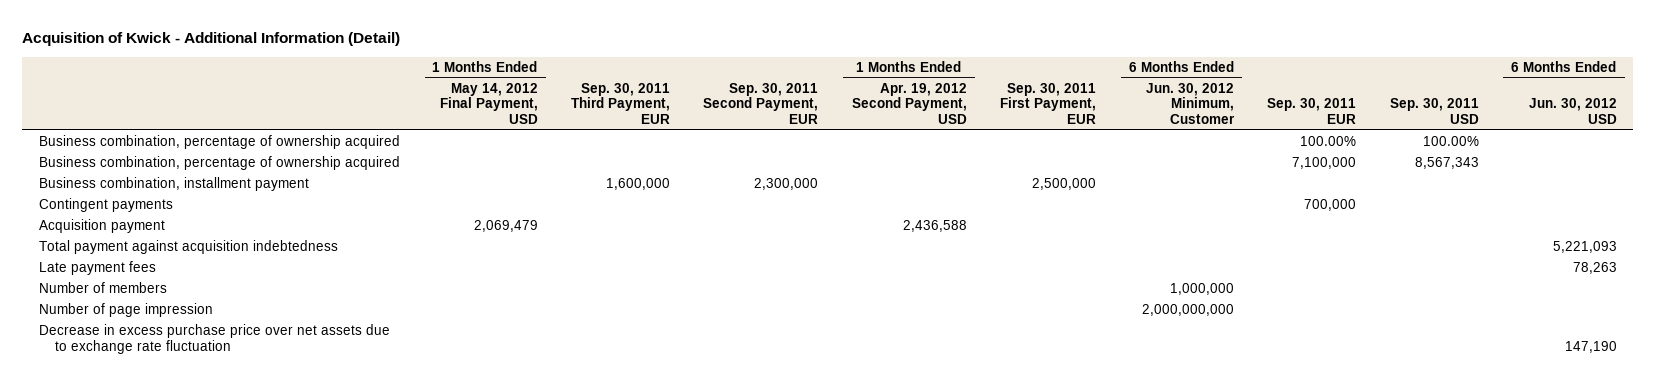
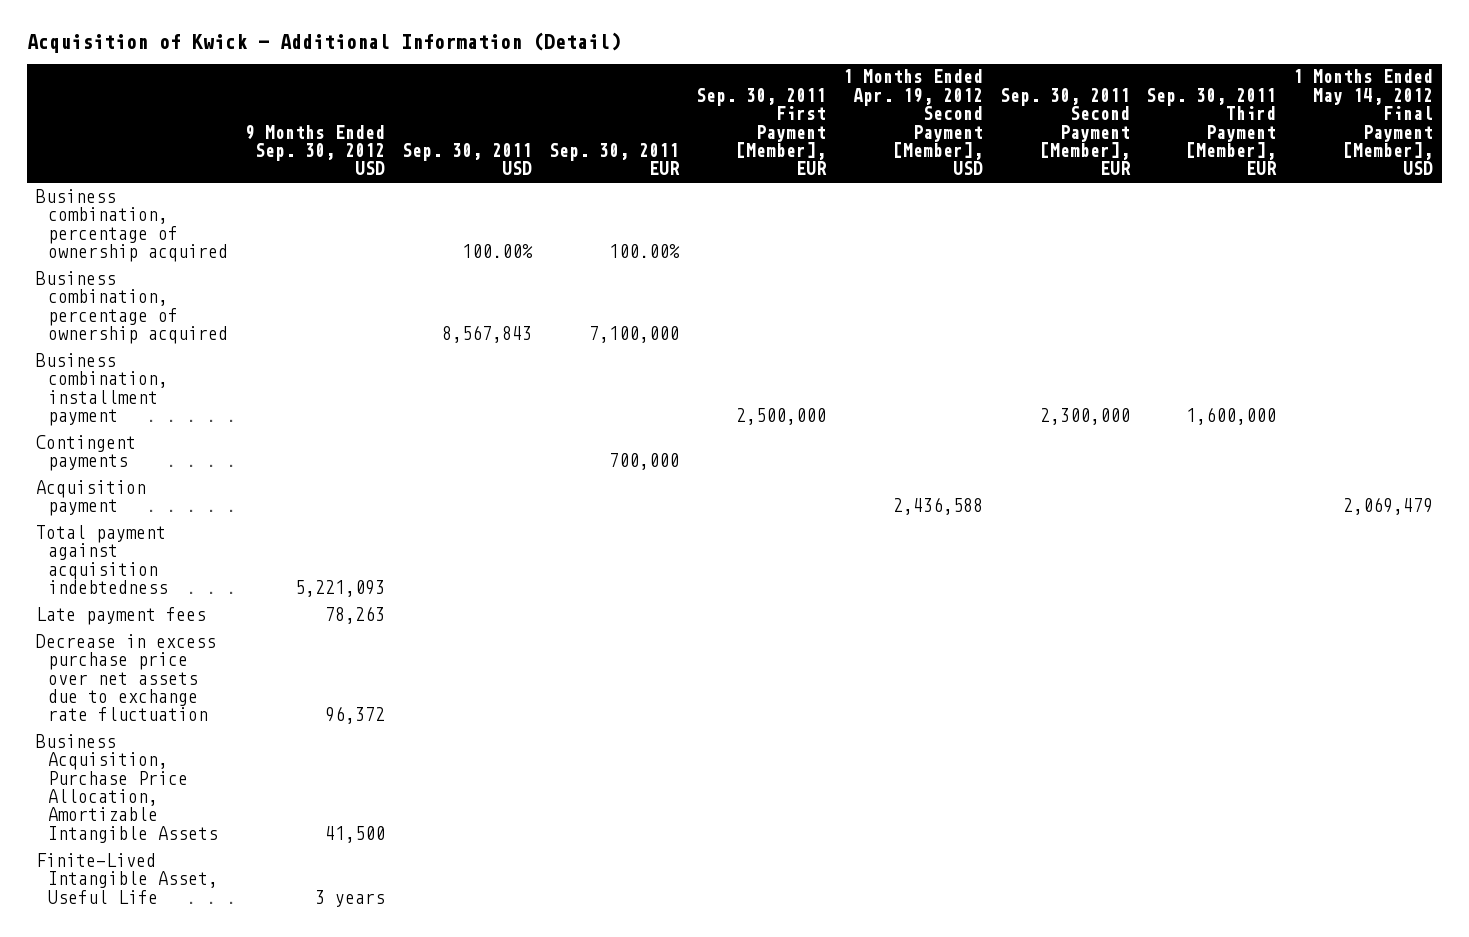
- | 1 Months Ended May 14, 2012 Final Payment, USD | Sep. 30, 2011 Third Payment, EUR | Sep. 30, 2011 Second Payment, EUR | 1 Months Ended Apr. 19, 2012 Second Payment, USD | Sep. 30, 2011 First Payment, EUR | 6 Months Ended Jun. 30, 2012 Minimum, Customer | Sep. 30, 2011 EUR | Sep. 30, 2011 USD | 6 Months Ended Jun. 30, 2012 USD
+ | 9 Months Ended Sep. 30, 2012 USD | Sep. 30, 2011 USD | Sep. 30, 2011 EUR | Sep. 30, 2011 First Payment [Member], EUR | 1 Months Ended Apr. 19, 2012 Second Payment [Member], USD | Sep. 30, 2011 Second Payment [Member], EUR | Sep. 30, 2011 Third Payment [Member], EUR | 1 Months Ended May 14, 2012 Final Payment [Member], USD
- Business combination, percentage of ownership acquired | | | | | | | 7,100,000 | 8,567,343 |
+ Business combination, percentage of ownership acquired | | 8,567,843 | 7,100,000 | | | | |
- Number of members | | | | | | 1,000,000 | | |
- Number of page impression | | | | | | 2,000,000,000 | | |
+ Business Acquisition, Purchase Price Allocation, Amortizable Intangible Assets | 41,500 | | | | | | |
+ Finite-Lived Intangible Asset, Useful Life | 3 years | | | | | | |

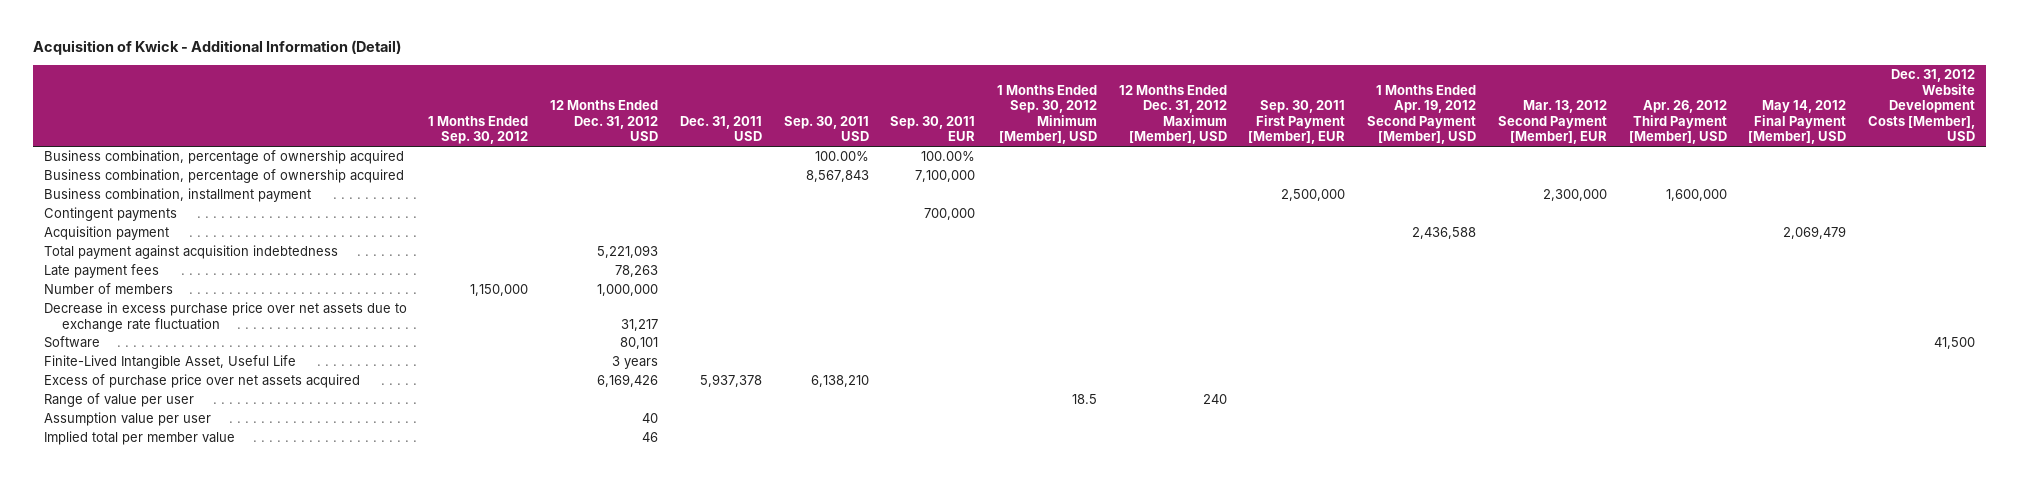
- | 9 Months Ended Sep. 30, 2012 USD | Sep. 30, 2011 USD | Sep. 30, 2011 EUR | Sep. 30, 2011 First Payment [Member], EUR | 1 Months Ended Apr. 19, 2012 Second Payment [Member], USD | Sep. 30, 2011 Second Payment [Member], EUR | Sep. 30, 2011 Third Payment [Member], EUR | 1 Months Ended May 14, 2012 Final Payment [Member], USD
+ | 1 Months Ended Sep. 30, 2012 | 12 Months Ended Dec. 31, 2012 USD | Dec. 31, 2011 USD | Sep. 30, 2011 USD | Sep. 30, 2011 EUR | 1 Months Ended Sep. 30, 2012 Minimum [Member], USD | 12 Months Ended Dec. 31, 2012 Maximum [Member], USD | Sep. 30, 2011 First Payment [Member], EUR | 1 Months Ended Apr. 19, 2012 Second Payment [Member], USD | Mar. 13, 2012 Second Payment [Member], EUR | Apr. 26, 2012 Third Payment [Member], USD | May 14, 2012 Final Payment [Member], USD | Dec. 31, 2012 Website Development Costs [Member], USD
+ Number of members | 1,150,000 | 1,000,000 | | | | | | | | | | |
- Business Acquisition, Purchase Price Allocation, Amortizable Intangible Assets | 41,500 | | | | | | |
+ Software | | 80,101 | | | | | | | | | | | 41,500
+ Excess of purchase price over net assets acquired | | 6,169,426 | 5,937,378 | 6,138,210 | | | | | | | | |
+ Range of value per user | | | | | | 18.5 | 240 | | | | | |
+ Assumption value per user | | 40 | | | | | | | | | | |
+ Implied total per member value | | 46 | | | | | | | | | | |

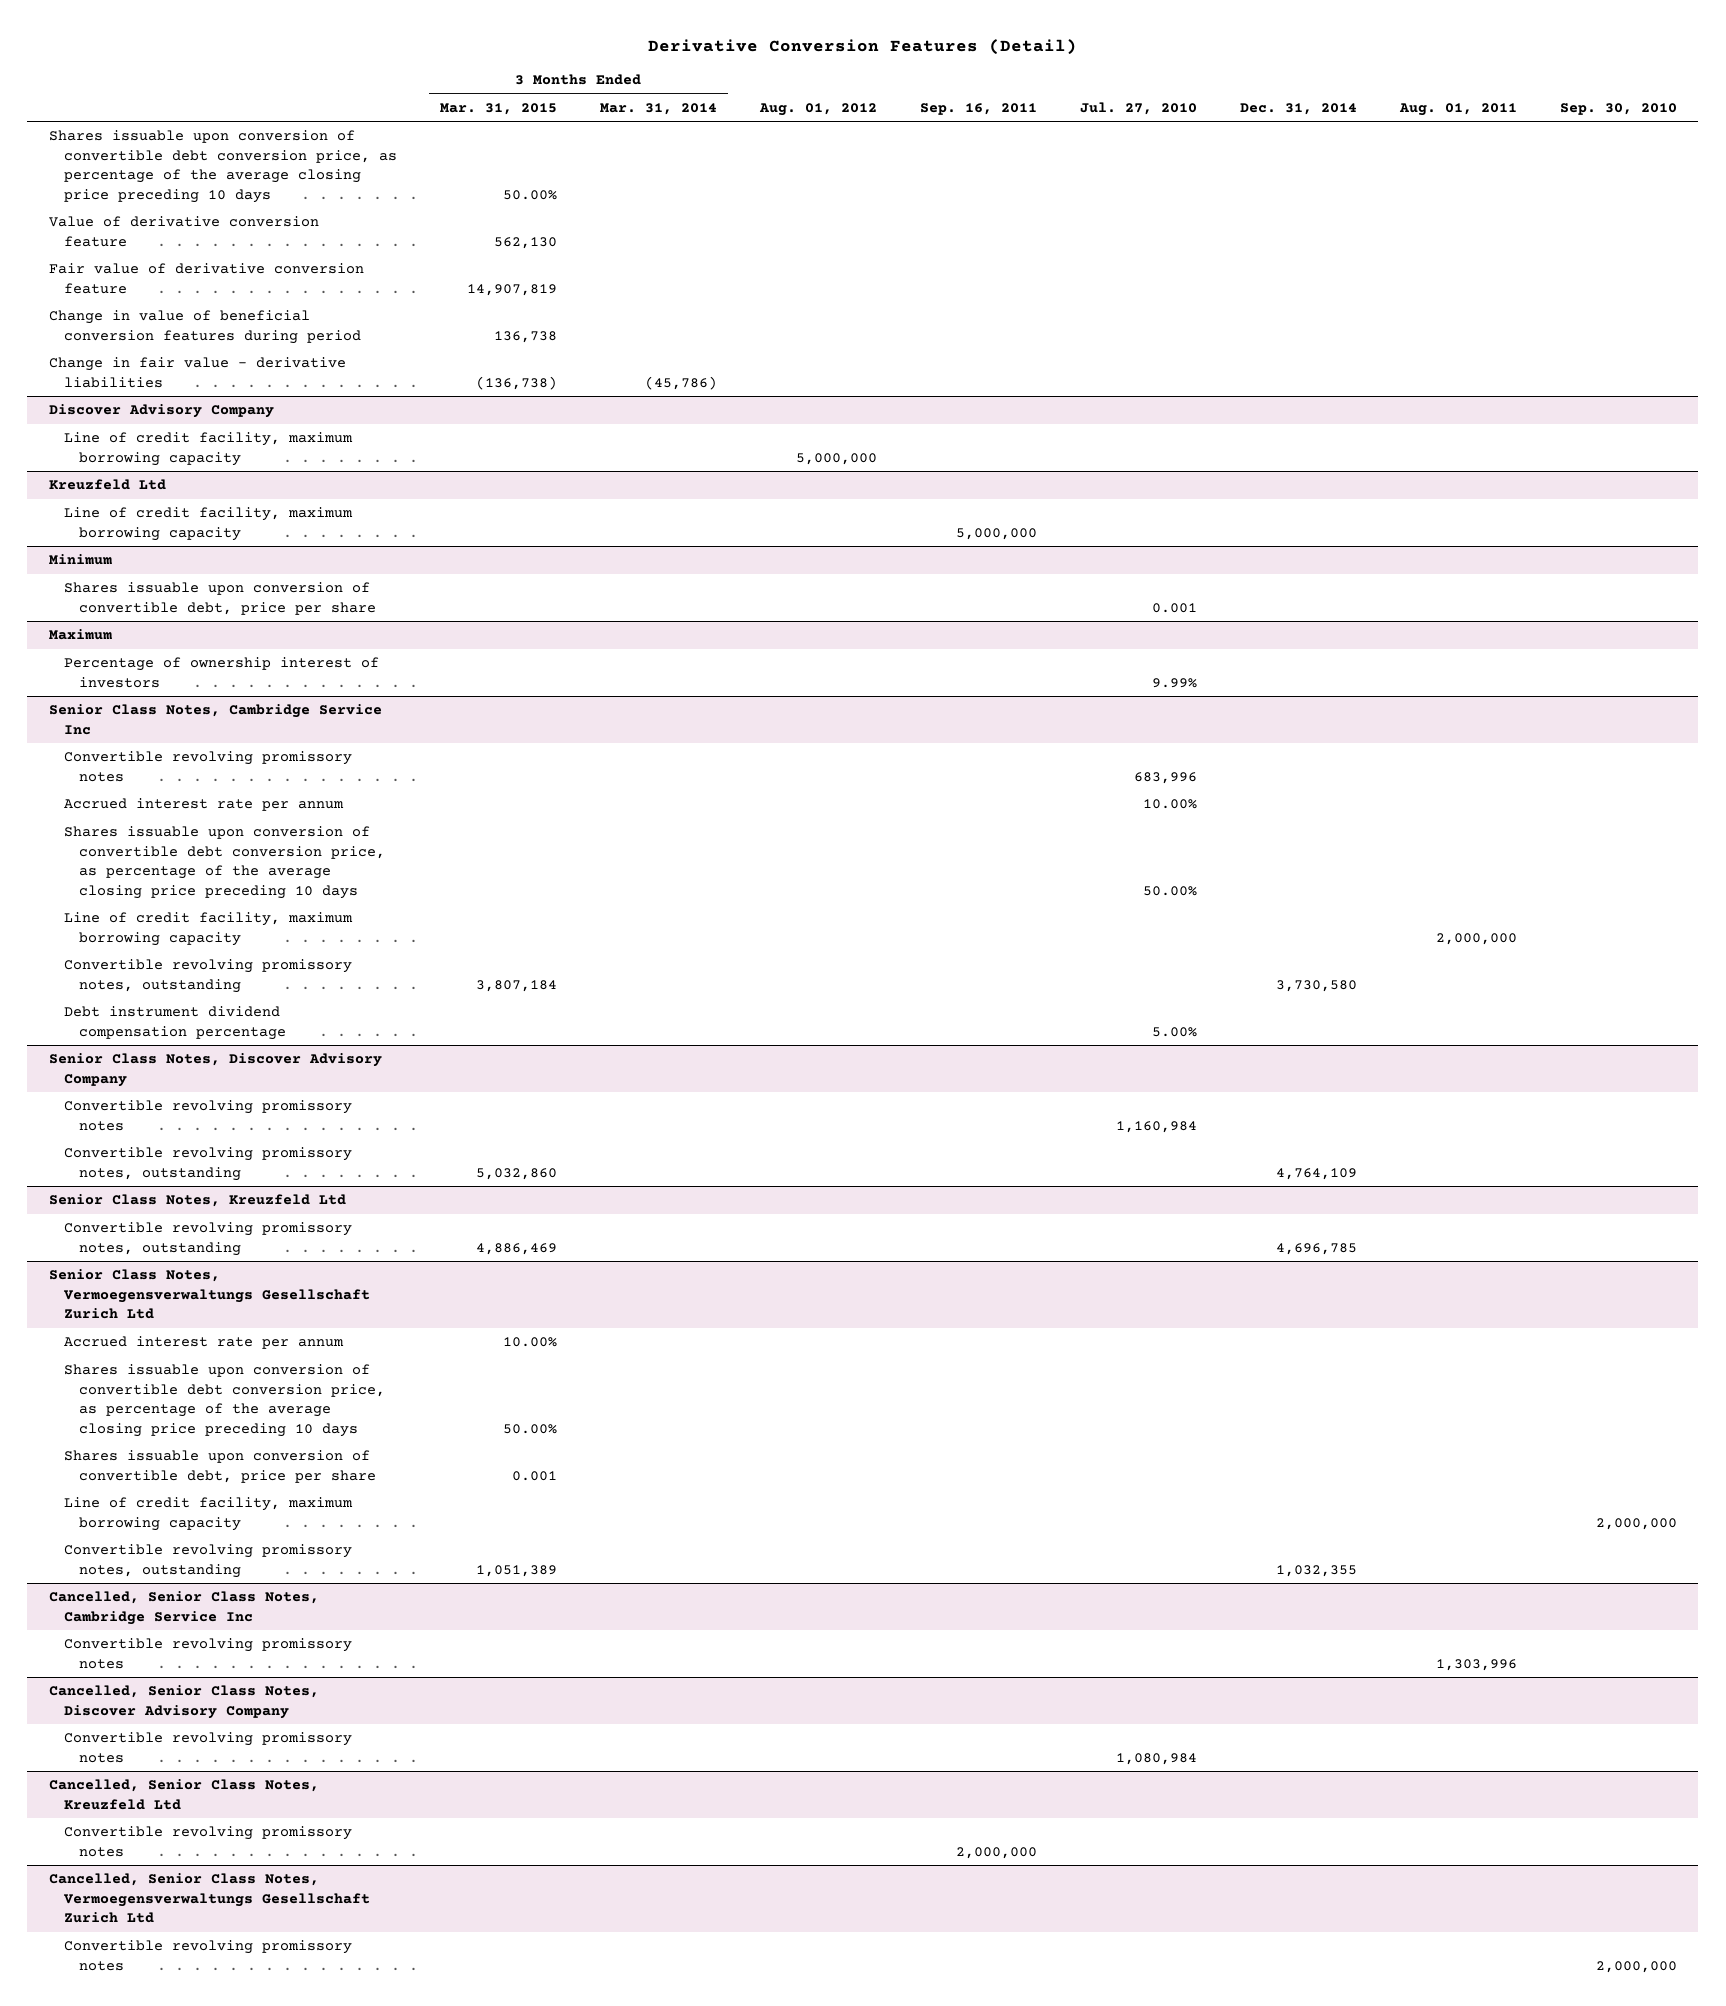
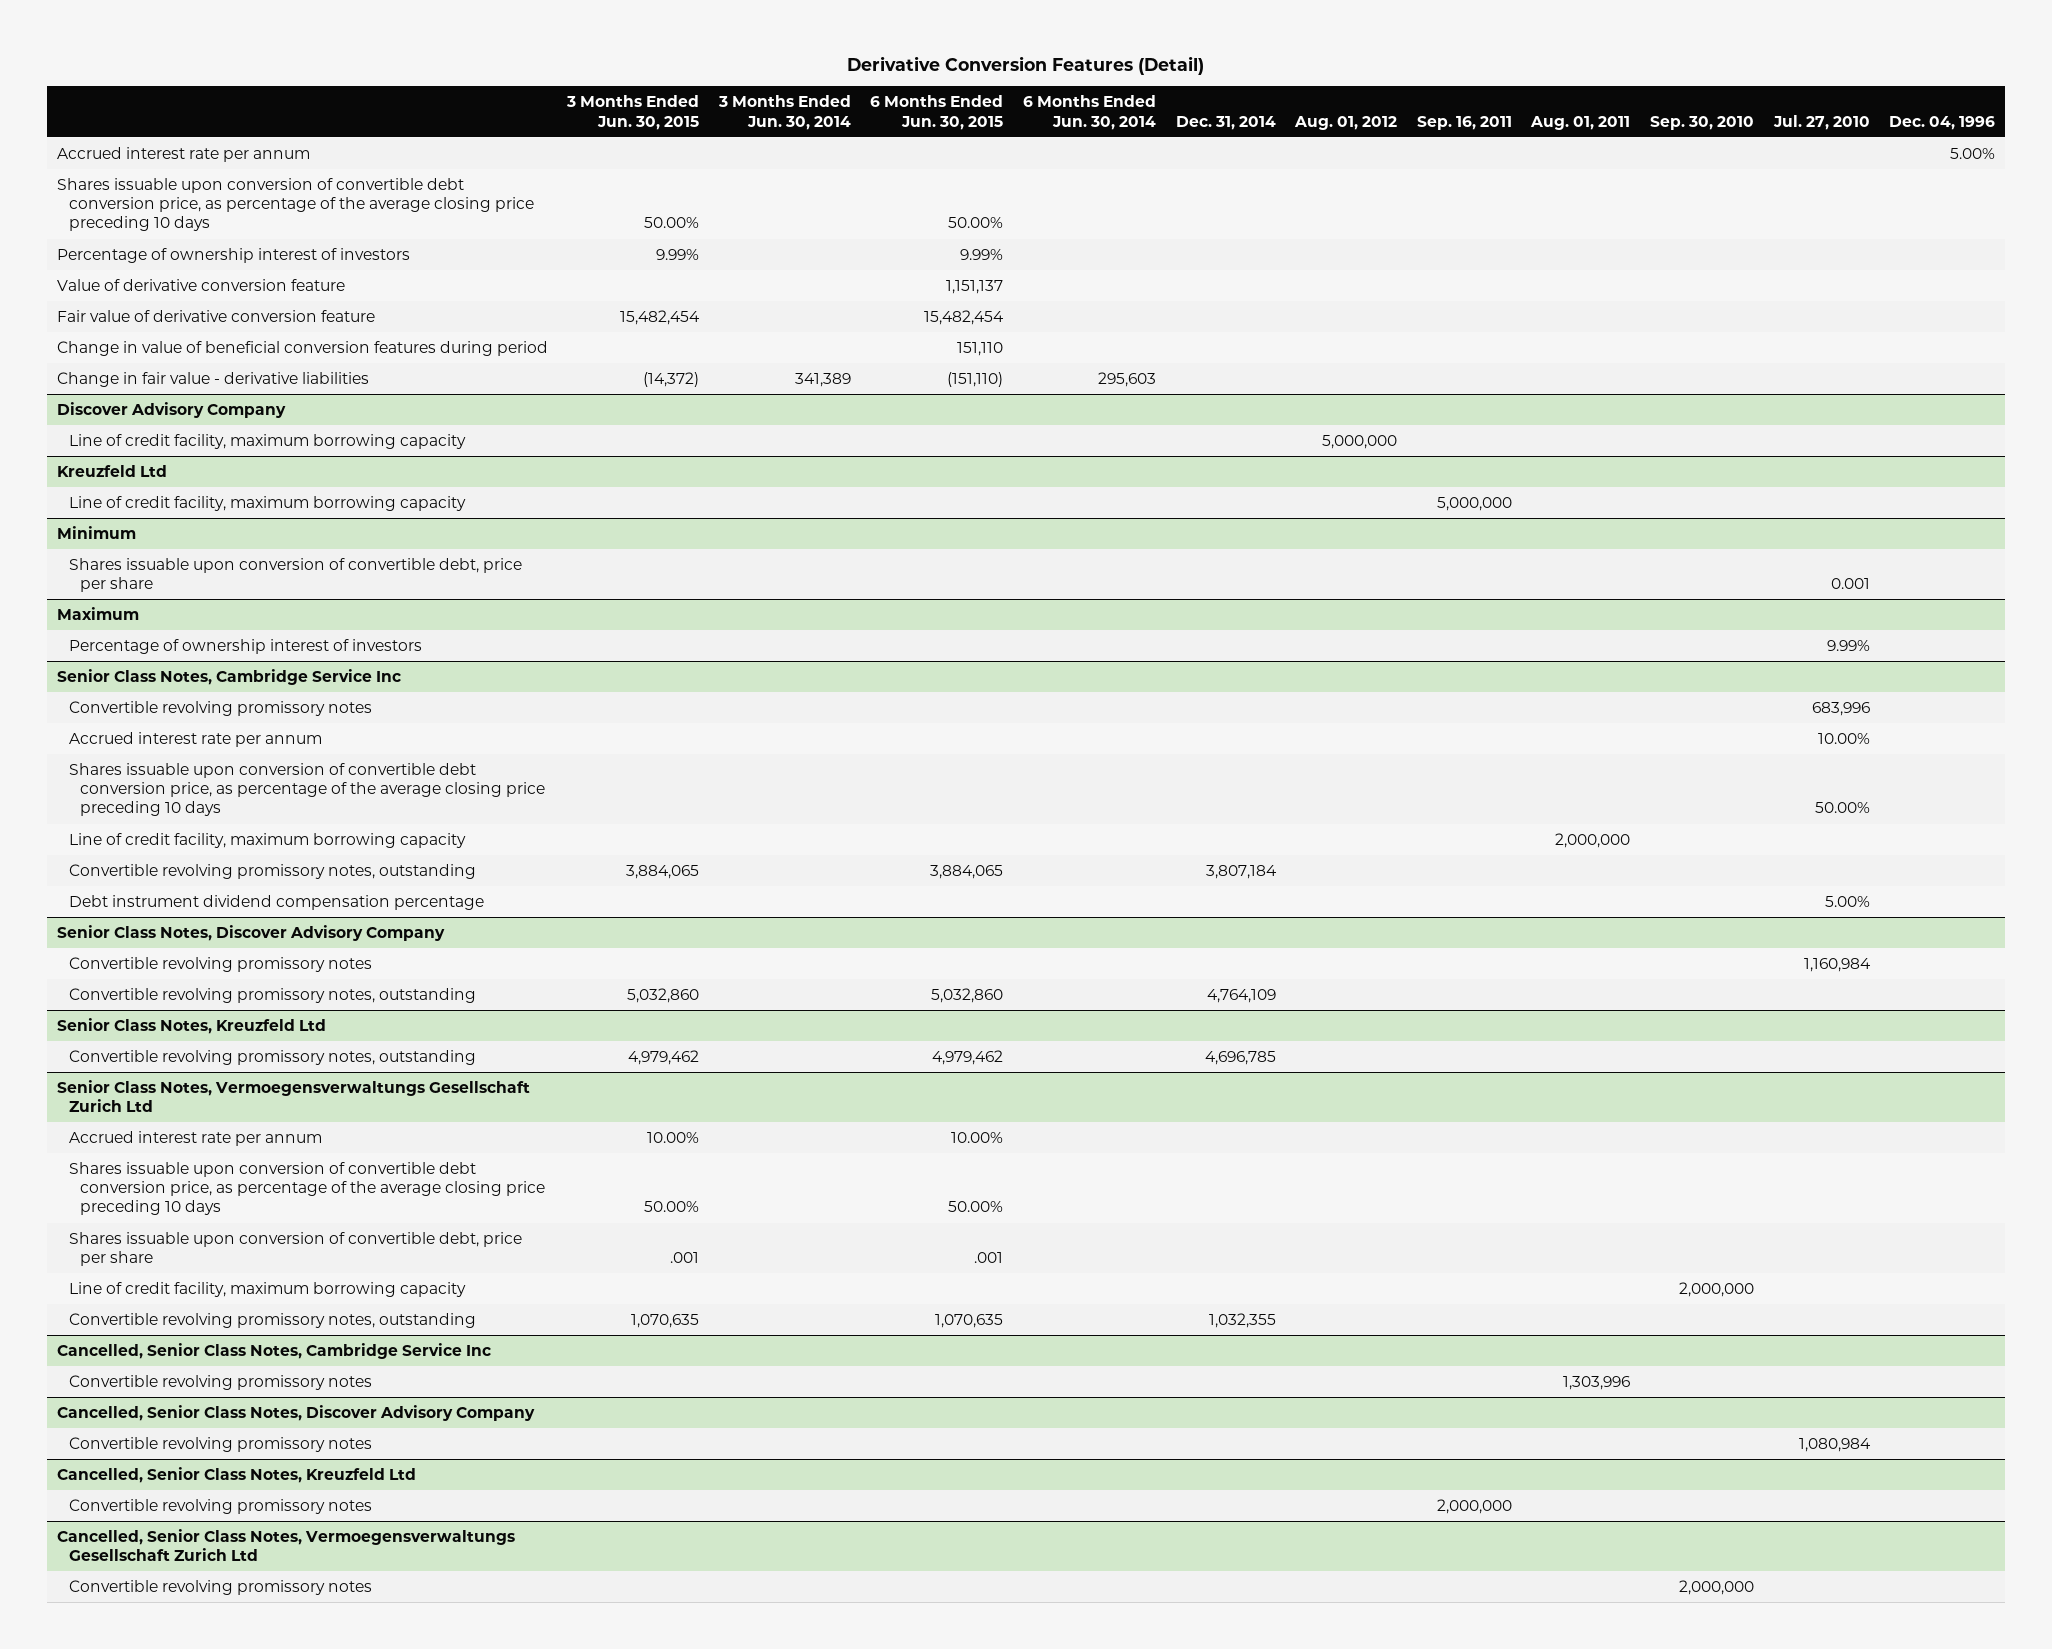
- | 3 Months Ended Mar. 31, 2015 | 3 Months Ended Mar. 31, 2014 | Aug. 01, 2012 | Sep. 16, 2011 | Jul. 27, 2010 | Dec. 31, 2014 | Aug. 01, 2011 | Sep. 30, 2010
+ | 3 Months Ended Jun. 30, 2015 | 3 Months Ended Jun. 30, 2014 | 6 Months Ended Jun. 30, 2015 | 6 Months Ended Jun. 30, 2014 | Dec. 31, 2014 | Aug. 01, 2012 | Sep. 16, 2011 | Aug. 01, 2011 | Sep. 30, 2010 | Jul. 27, 2010 | Dec. 04, 1996
+ Accrued interest rate per annum | | | | | | | | | | | 5.00%
+ Percentage of ownership interest of investors | 9.99% | | 9.99% | | | | | | | |
@ Senior Class Notes, Cambridge Service Inc
- Convertible revolving promissory notes, outstanding | 3,807,184 | | | | | 3,730,580 | |
+ Convertible revolving promissory notes, outstanding | 3,884,065 | | 3,884,065 | | 3,807,184 | | | | | |

